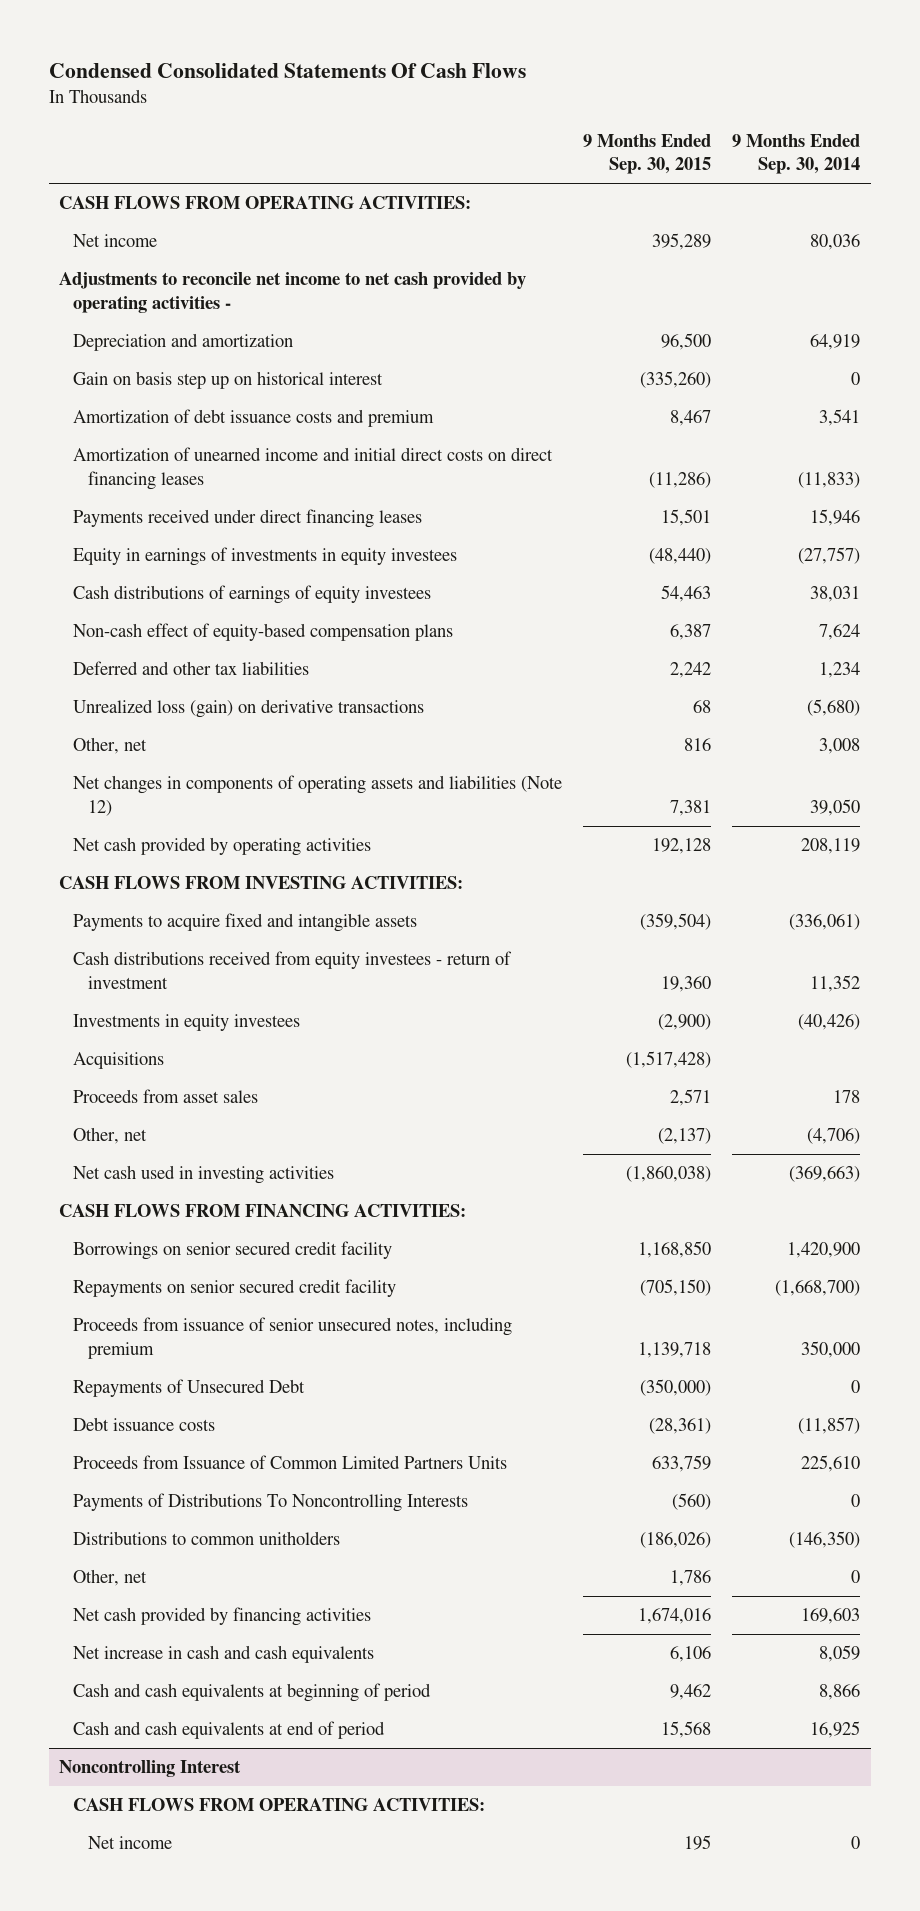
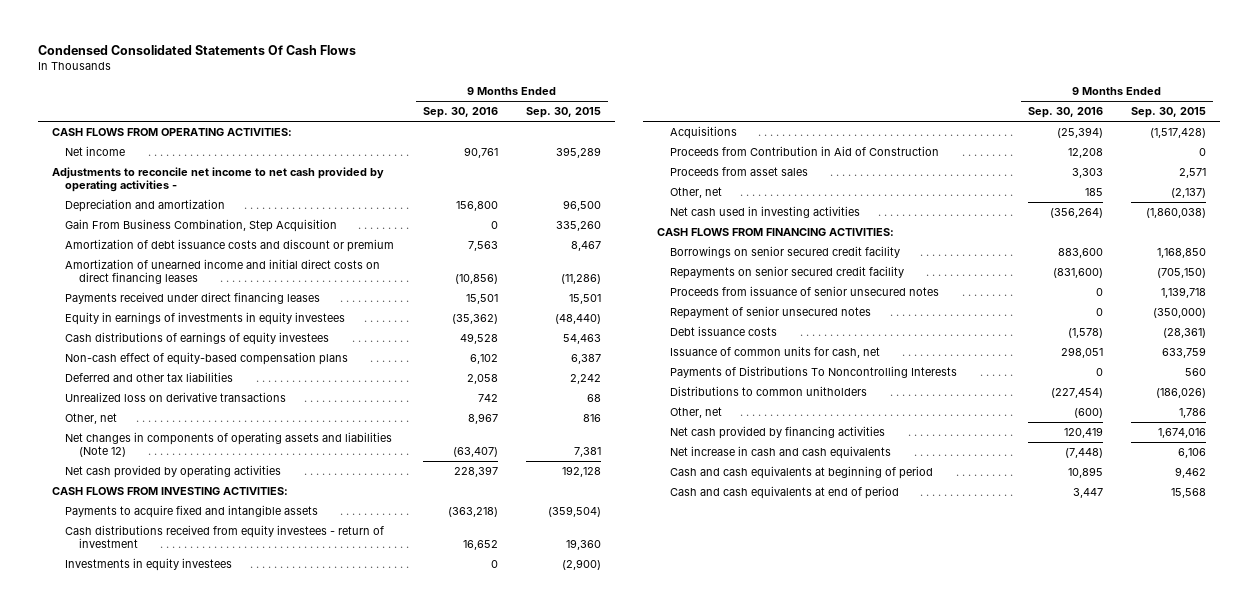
- | 9 Months Ended Sep. 30, 2015 | 9 Months Ended Sep. 30, 2014
+ | 9 Months Ended Sep. 30, 2016 | 9 Months Ended Sep. 30, 2015
- Gain on basis step up on historical interest | (335,260) | 0
- Amortization of debt issuance costs and premium | 8,467 | 3,541
+ Gain From Business Combination, Step Acquisition | 0 | 335,260
+ Amortization of debt issuance costs and discount or premium | 7,563 | 8,467
- Unrealized loss (gain) on derivative transactions | 68 | (5,680)
+ Unrealized loss on derivative transactions | 742 | 68
+ Proceeds from Contribution in Aid of Construction | 12,208 | 0
- Proceeds from issuance of senior unsecured notes, including premium | 1,139,718 | 350,000
- Repayments of Unsecured Debt | (350,000) | 0
+ Proceeds from issuance of senior unsecured notes | 0 | 1,139,718
+ Repayment of senior unsecured notes | 0 | (350,000)
- Proceeds from Issuance of Common Limited Partners Units | 633,759 | 225,610
- Payments of Distributions To Noncontrolling Interests | (560) | 0
+ Issuance of common units for cash, net | 298,051 | 633,759
+ Payments of Distributions To Noncontrolling Interests | 0 | 560
- Noncontrolling Interest
- CASH FLOWS FROM OPERATING ACTIVITIES:
- Net income | 195 | 0

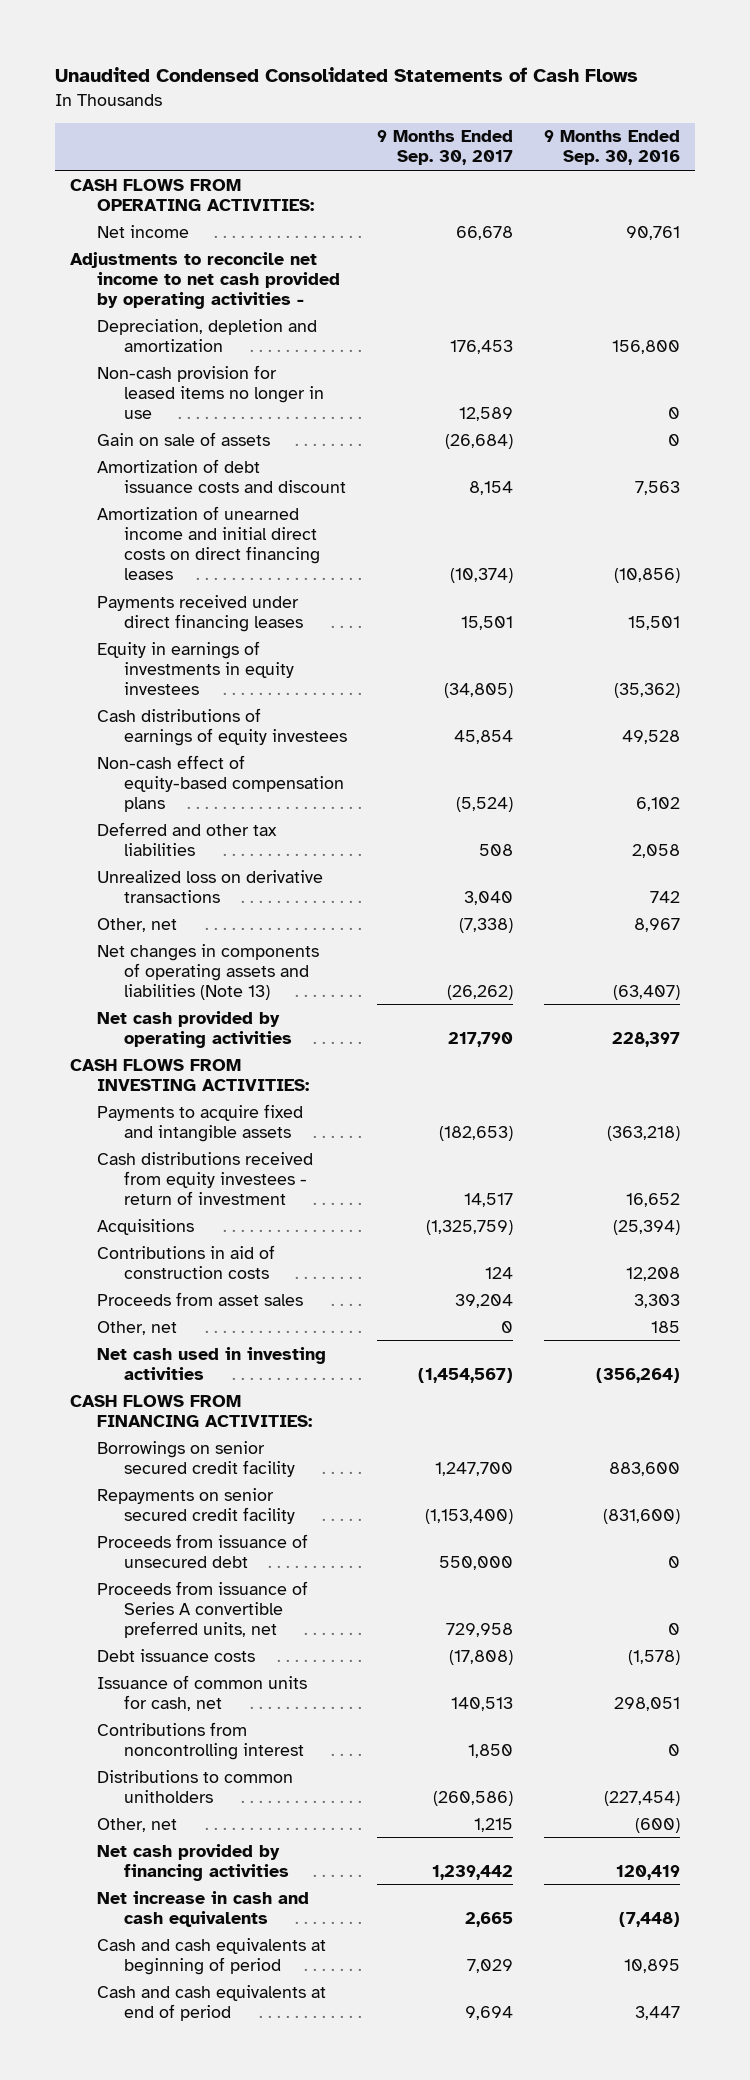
- Condensed Consolidated Statements Of Cash Flows
+ Unaudited Condensed Consolidated Statements of Cash Flows
- | 9 Months Ended Sep. 30, 2016 | 9 Months Ended Sep. 30, 2015
+ | 9 Months Ended Sep. 30, 2017 | 9 Months Ended Sep. 30, 2016
- Depreciation and amortization | 156,800 | 96,500
- Gain From Business Combination, Step Acquisition | 0 | 335,260
- Amortization of debt issuance costs and discount or premium | 7,563 | 8,467
+ Depreciation, depletion and amortization | 176,453 | 156,800
+ Non-cash provision for leased items no longer in use | 12,589 | 0
+ Gain on sale of assets | (26,684) | 0
+ Amortization of debt issuance costs and discount | 8,154 | 7,563
- Net changes in components of operating assets and liabilities (Note 12) | (63,407) | 7,381
+ Net changes in components of operating assets and liabilities (Note 13) | (26,262) | (63,407)
- Investments in equity investees | 0 | (2,900)
- Proceeds from Contribution in Aid of Construction | 12,208 | 0
+ Contributions in aid of construction costs | 124 | 12,208
- Proceeds from issuance of senior unsecured notes | 0 | 1,139,718
- Repayment of senior unsecured notes | 0 | (350,000)
+ Proceeds from issuance of unsecured debt | 550,000 | 0
+ Proceeds from issuance of Series A convertible preferred units, net | 729,958 | 0
- Payments of Distributions To Noncontrolling Interests | 0 | 560
+ Contributions from noncontrolling interest | 1,850 | 0

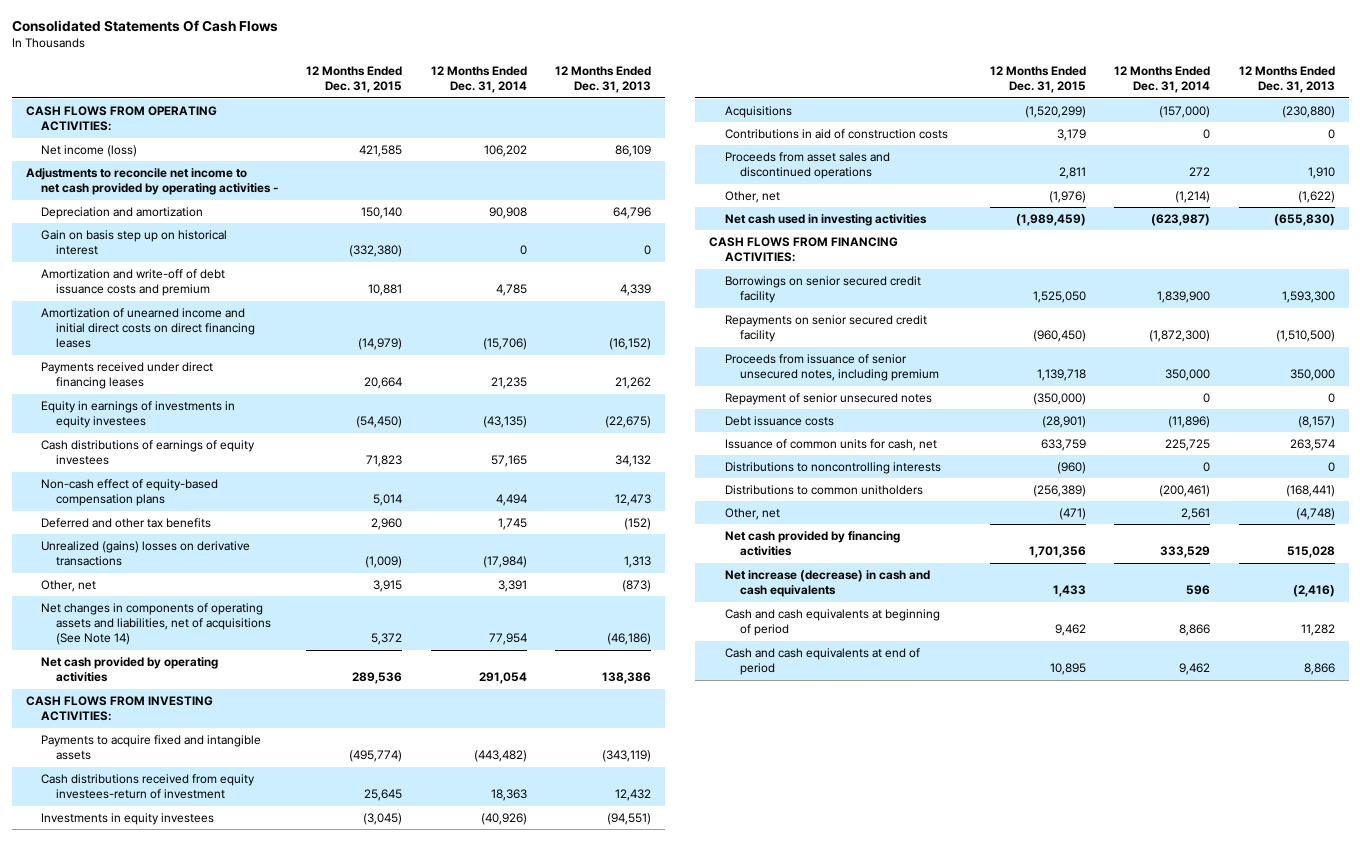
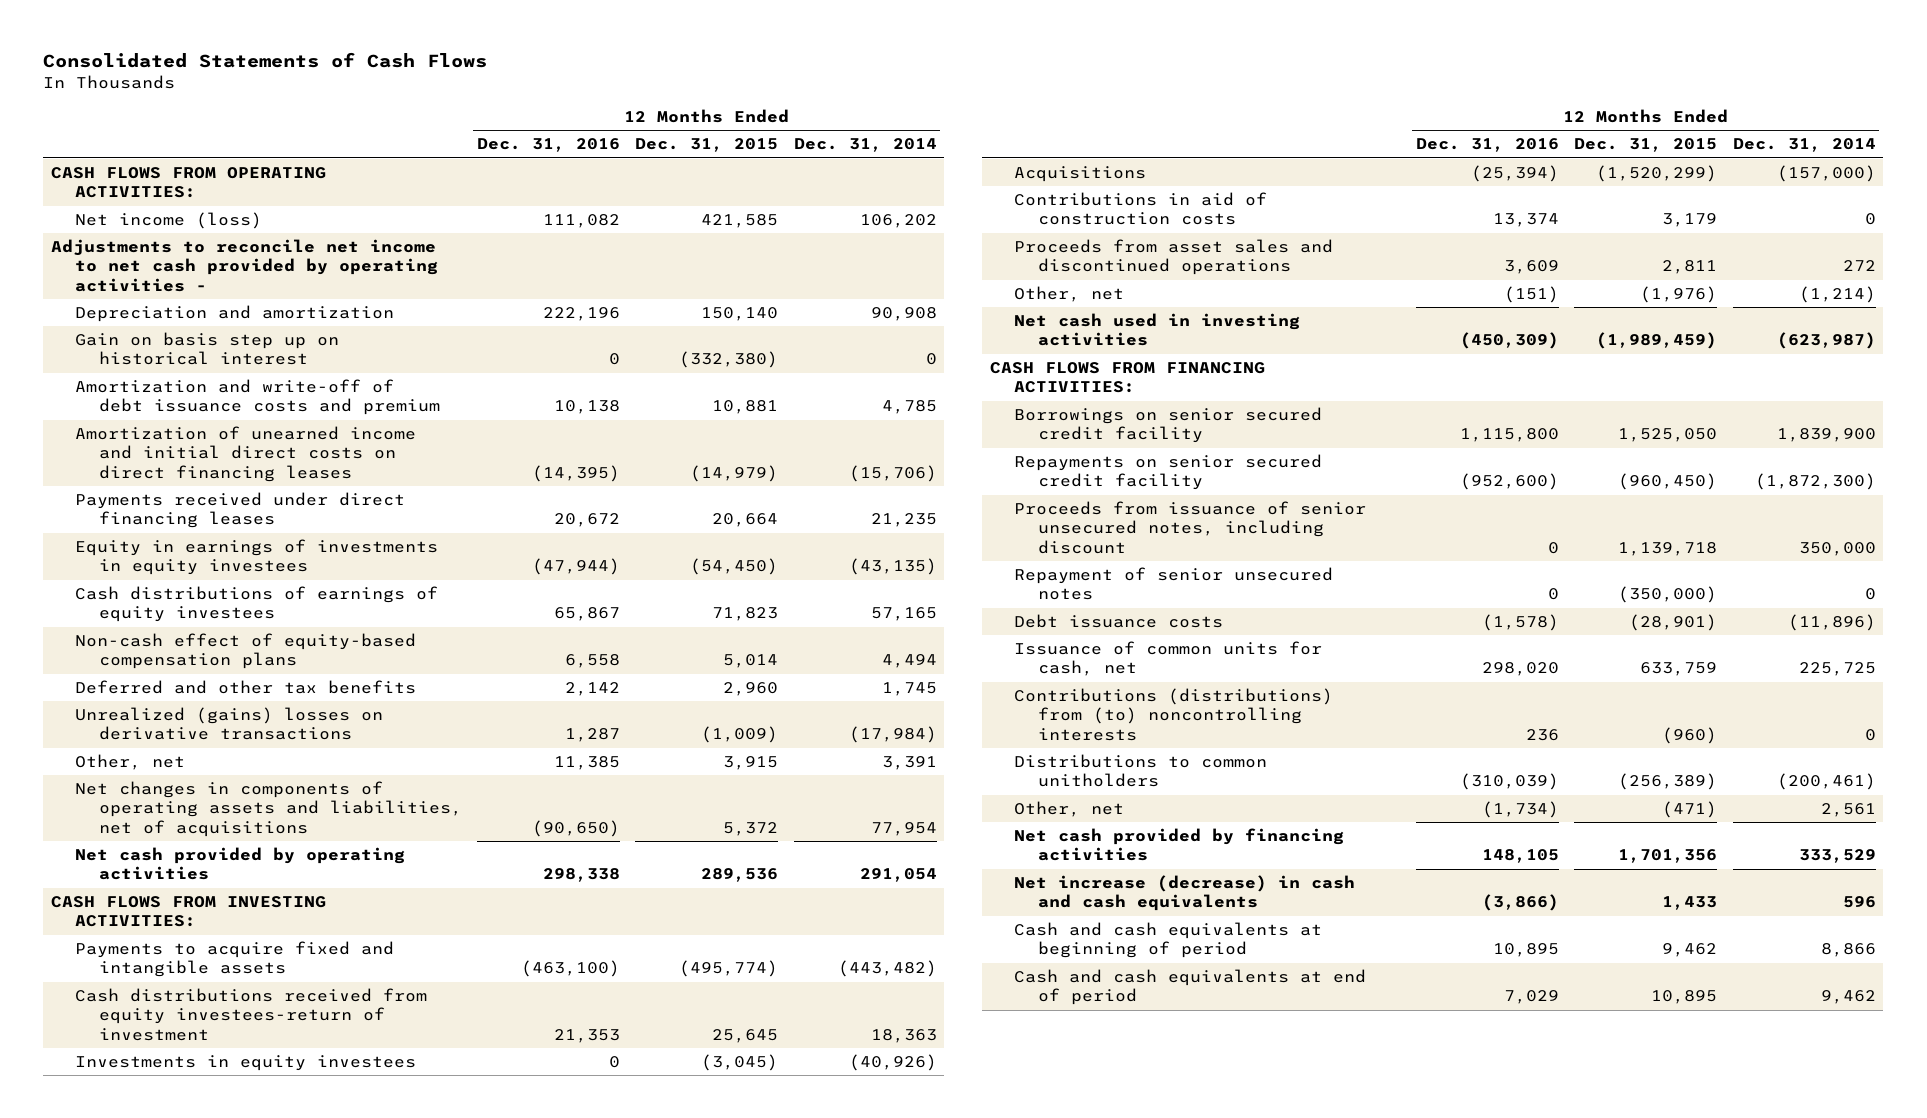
- Consolidated Statements Of Cash Flows
+ Consolidated Statements of Cash Flows
- | 12 Months Ended Dec. 31, 2015 | 12 Months Ended Dec. 31, 2014 | 12 Months Ended Dec. 31, 2013
+ | 12 Months Ended Dec. 31, 2016 | 12 Months Ended Dec. 31, 2015 | 12 Months Ended Dec. 31, 2014
- Net changes in components of operating assets and liabilities, net of acquisitions (See Note 14) | 5,372 | 77,954 | (46,186)
+ Net changes in components of operating assets and liabilities, net of acquisitions | (90,650) | 5,372 | 77,954
- Proceeds from issuance of senior unsecured notes, including premium | 1,139,718 | 350,000 | 350,000
+ Proceeds from issuance of senior unsecured notes, including discount | 0 | 1,139,718 | 350,000
- Distributions to noncontrolling interests | (960) | 0 | 0
+ Contributions (distributions) from (to) noncontrolling interests | 236 | (960) | 0

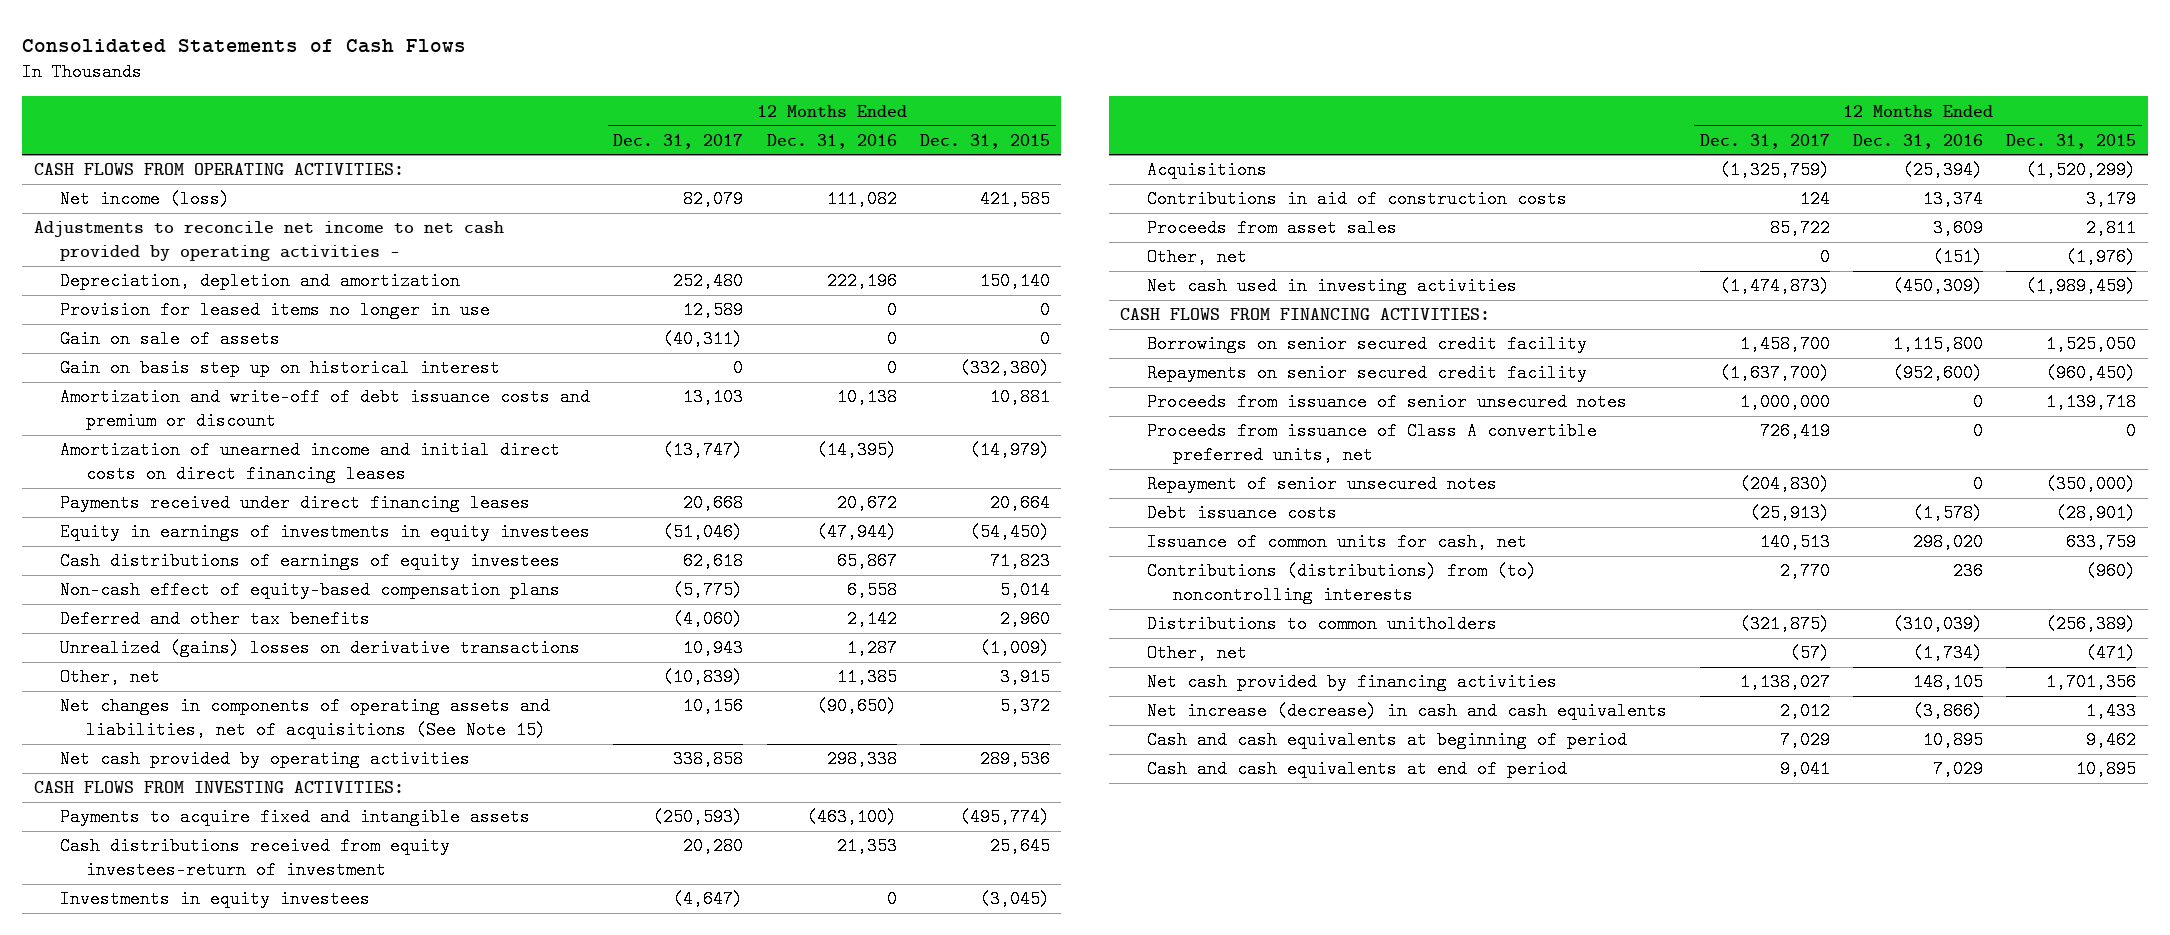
- | 12 Months Ended Dec. 31, 2016 | 12 Months Ended Dec. 31, 2015 | 12 Months Ended Dec. 31, 2014
+ | 12 Months Ended Dec. 31, 2017 | 12 Months Ended Dec. 31, 2016 | 12 Months Ended Dec. 31, 2015
- Depreciation and amortization | 222,196 | 150,140 | 90,908
+ Depreciation, depletion and amortization | 252,480 | 222,196 | 150,140
+ Provision for leased items no longer in use | 12,589 | 0 | 0
+ Gain on sale of assets | (40,311) | 0 | 0
- Amortization and write-off of debt issuance costs and premium | 10,138 | 10,881 | 4,785
+ Amortization and write-off of debt issuance costs and premium or discount | 13,103 | 10,138 | 10,881
- Net changes in components of operating assets and liabilities, net of acquisitions | (90,650) | 5,372 | 77,954
+ Net changes in components of operating assets and liabilities, net of acquisitions (See Note 15) | 10,156 | (90,650) | 5,372
- Proceeds from asset sales and discontinued operations | 3,609 | 2,811 | 272
+ Proceeds from asset sales | 85,722 | 3,609 | 2,811
- Proceeds from issuance of senior unsecured notes, including discount | 0 | 1,139,718 | 350,000
+ Proceeds from issuance of senior unsecured notes | 1,000,000 | 0 | 1,139,718
+ Proceeds from issuance of Class A convertible preferred units, net | 726,419 | 0 | 0

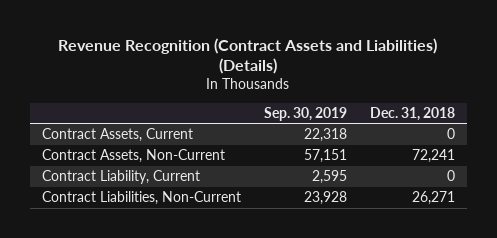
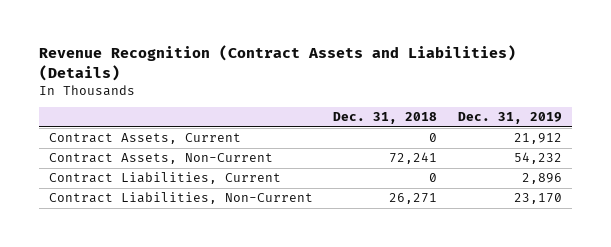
- | Sep. 30, 2019 | Dec. 31, 2018
+ | Dec. 31, 2018 | Dec. 31, 2019
- Contract Liability, Current | 2,595 | 0
+ Contract Liabilities, Current | 0 | 2,896

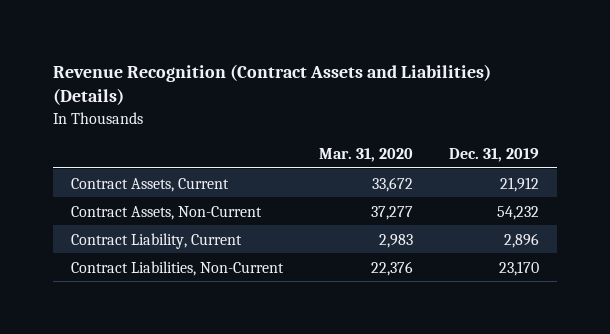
- | Dec. 31, 2018 | Dec. 31, 2019
+ | Mar. 31, 2020 | Dec. 31, 2019
- Contract Liabilities, Current | 0 | 2,896
+ Contract Liability, Current | 2,983 | 2,896

